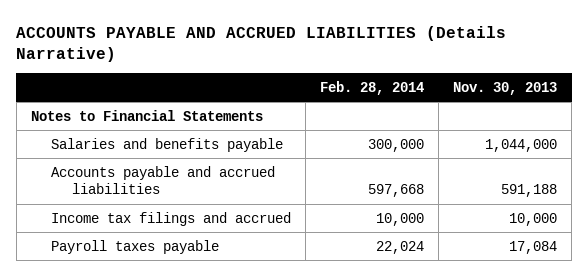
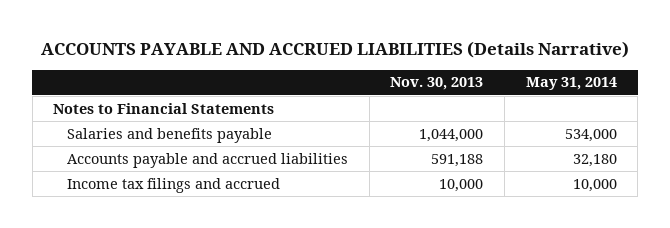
- | Feb. 28, 2014 | Nov. 30, 2013
+ | Nov. 30, 2013 | May 31, 2014
- Payroll taxes payable | 22,024 | 17,084

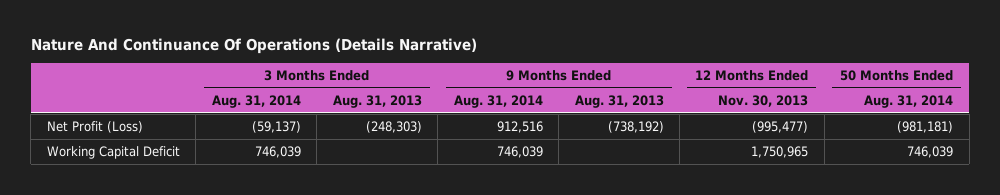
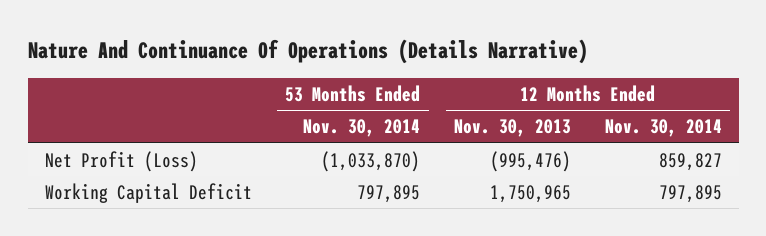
- | 3 Months Ended Aug. 31, 2014 | 3 Months Ended Aug. 31, 2013 | 9 Months Ended Aug. 31, 2014 | 9 Months Ended Aug. 31, 2013 | 12 Months Ended Nov. 30, 2013 | 50 Months Ended Aug. 31, 2014
+ | 53 Months Ended Nov. 30, 2014 | 12 Months Ended Nov. 30, 2013 | 12 Months Ended Nov. 30, 2014
- Net Profit (Loss) | (59,137) | (248,303) | 912,516 | (738,192) | (995,477) | (981,181)
+ Net Profit (Loss) | (1,033,870) | (995,476) | 859,827

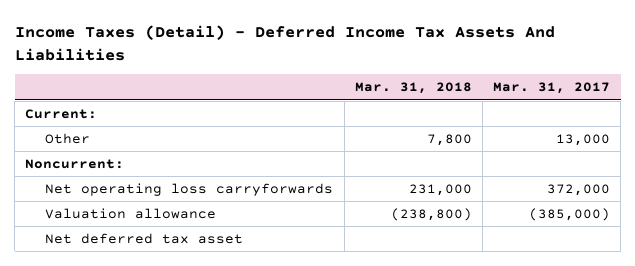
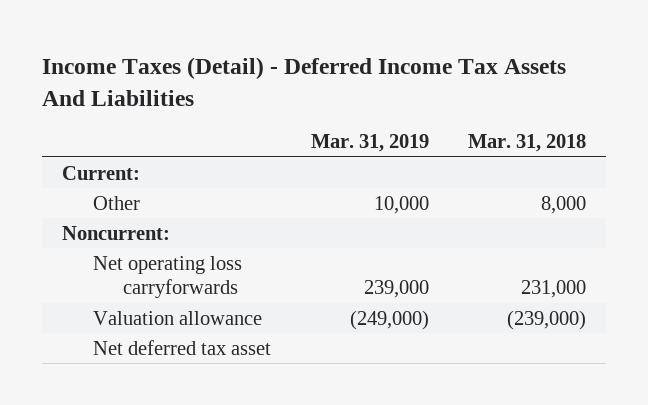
- | Mar. 31, 2018 | Mar. 31, 2017
+ | Mar. 31, 2019 | Mar. 31, 2018
- Other | 7,800 | 13,000
+ Other | 10,000 | 8,000
- Valuation allowance | (238,800) | (385,000)
+ Valuation allowance | (249,000) | (239,000)

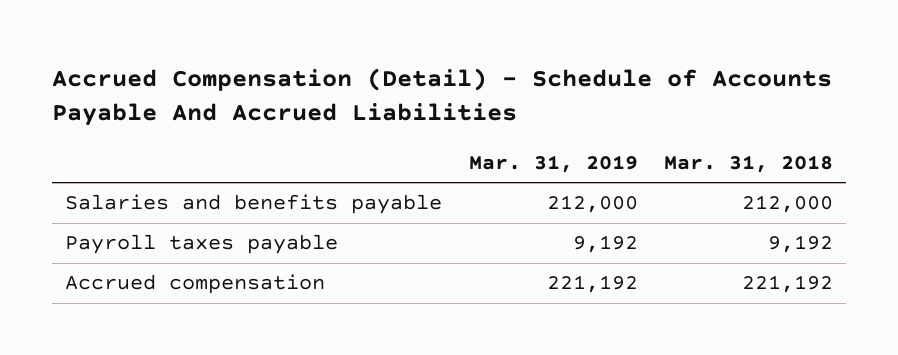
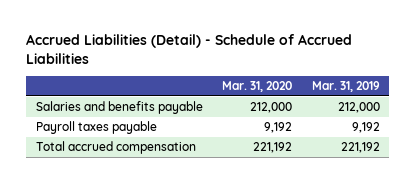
- Accrued Compensation (Detail) - Schedule of Accounts Payable And Accrued Liabilities
+ Accrued Liabilities (Detail) - Schedule of Accrued Liabilities
- | Mar. 31, 2019 | Mar. 31, 2018
+ | Mar. 31, 2020 | Mar. 31, 2019
- Accrued compensation | 221,192 | 221,192
+ Total accrued compensation | 221,192 | 221,192

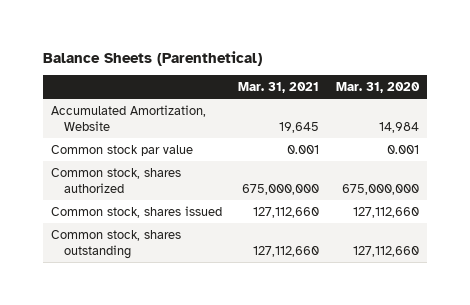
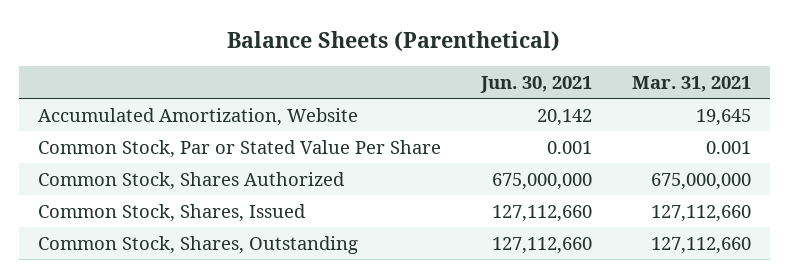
- | Mar. 31, 2021 | Mar. 31, 2020
+ | Jun. 30, 2021 | Mar. 31, 2021
- Common stock par value | 0.001 | 0.001
- Common stock, shares authorized | 675,000,000 | 675,000,000
- Common stock, shares issued | 127,112,660 | 127,112,660
- Common stock, shares outstanding | 127,112,660 | 127,112,660
+ Common Stock, Par or Stated Value Per Share | 0.001 | 0.001
+ Common Stock, Shares Authorized | 675,000,000 | 675,000,000
+ Common Stock, Shares, Issued | 127,112,660 | 127,112,660
+ Common Stock, Shares, Outstanding | 127,112,660 | 127,112,660

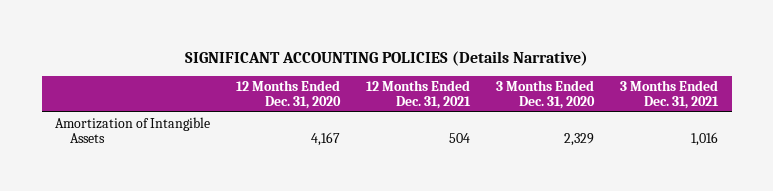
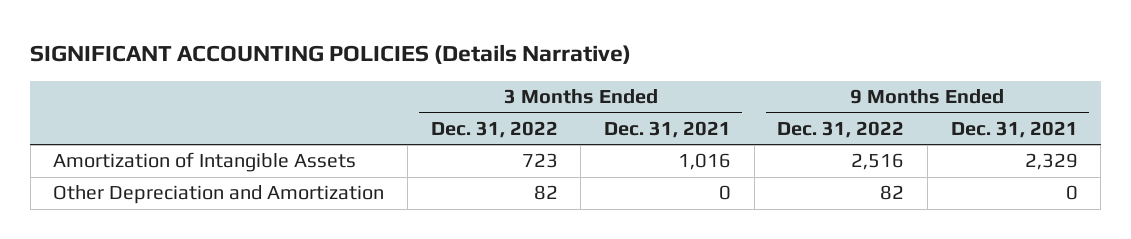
- | 12 Months Ended Dec. 31, 2020 | 12 Months Ended Dec. 31, 2021 | 3 Months Ended Dec. 31, 2020 | 3 Months Ended Dec. 31, 2021
+ | 3 Months Ended Dec. 31, 2022 | 3 Months Ended Dec. 31, 2021 | 9 Months Ended Dec. 31, 2022 | 9 Months Ended Dec. 31, 2021
+ Other Depreciation and Amortization | 82 | 0 | 82 | 0

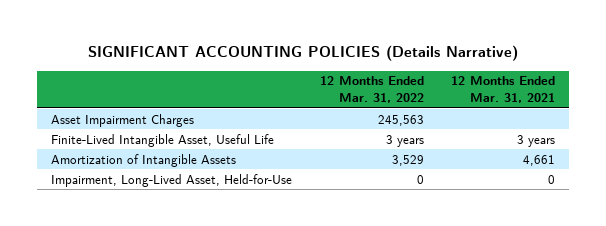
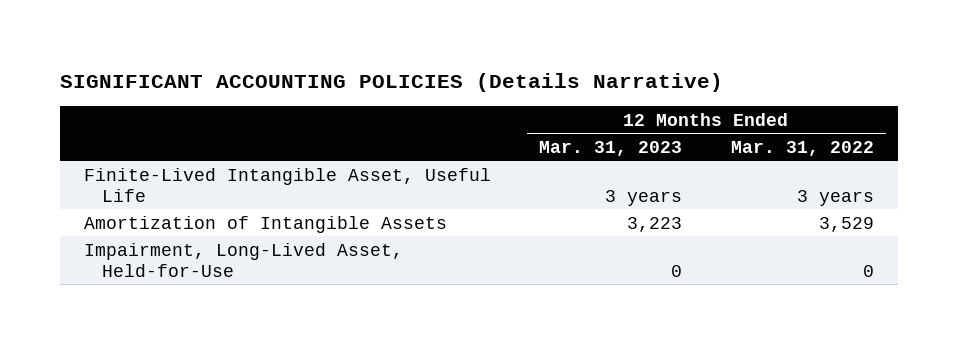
- | 12 Months Ended Mar. 31, 2022 | 12 Months Ended Mar. 31, 2021
+ | 12 Months Ended Mar. 31, 2023 | 12 Months Ended Mar. 31, 2022
- Asset Impairment Charges | 245,563 |

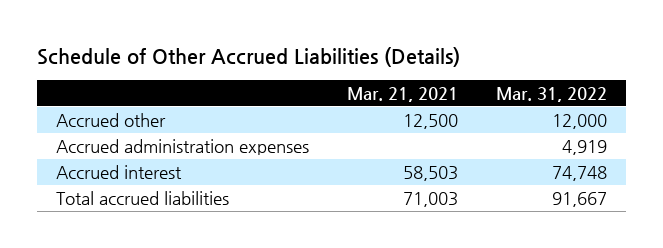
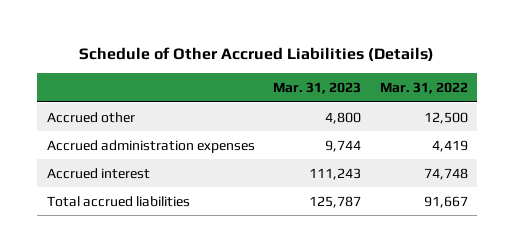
- | Mar. 21, 2021 | Mar. 31, 2022
+ | Mar. 31, 2023 | Mar. 31, 2022
- Accrued other | 12,500 | 12,000
- Accrued administration expenses | | 4,919
+ Accrued other | 4,800 | 12,500
+ Accrued administration expenses | 9,744 | 4,419

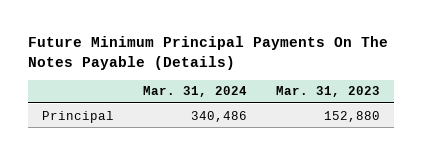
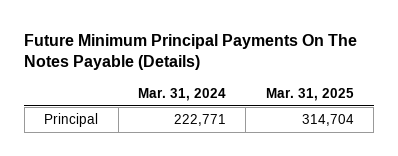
- | Mar. 31, 2024 | Mar. 31, 2023
+ | Mar. 31, 2024 | Mar. 31, 2025
- Principal | 340,486 | 152,880
+ Principal | 222,771 | 314,704

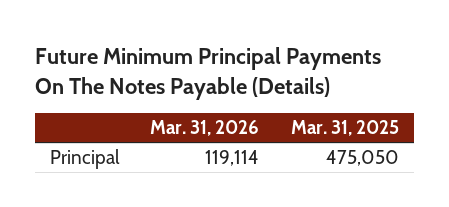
- | Mar. 31, 2024 | Mar. 31, 2025
+ | Mar. 31, 2026 | Mar. 31, 2025
- Principal | 222,771 | 314,704
+ Principal | 119,114 | 475,050

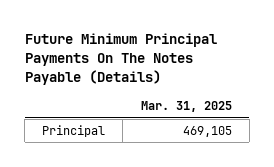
- | Mar. 31, 2026 | Mar. 31, 2025
+ | Mar. 31, 2025
- Principal | 119,114 | 475,050
+ Principal | 469,105

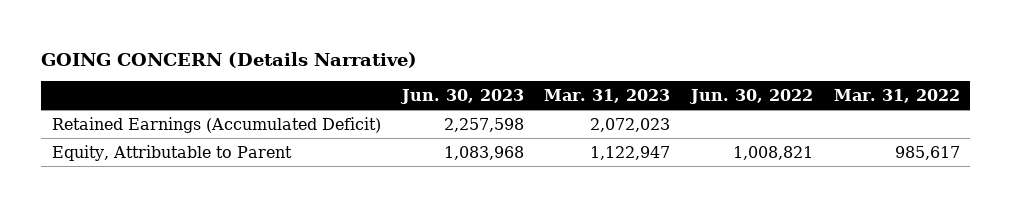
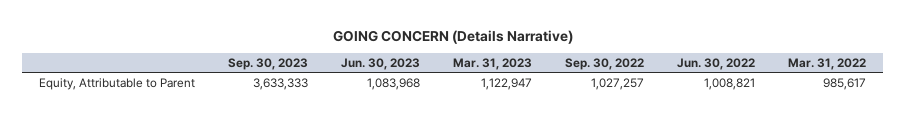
- | Jun. 30, 2023 | Mar. 31, 2023 | Jun. 30, 2022 | Mar. 31, 2022
+ | Sep. 30, 2023 | Jun. 30, 2023 | Mar. 31, 2023 | Sep. 30, 2022 | Jun. 30, 2022 | Mar. 31, 2022
- Retained Earnings (Accumulated Deficit) | 2,257,598 | 2,072,023 | |

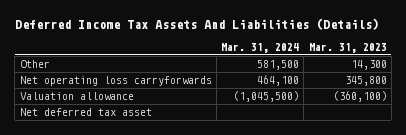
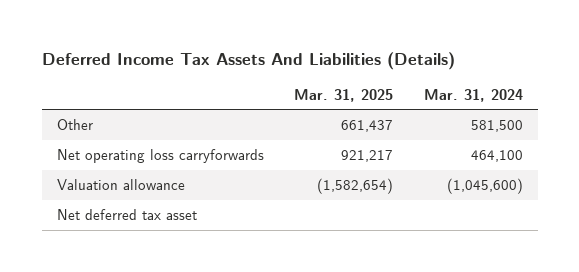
- | Mar. 31, 2024 | Mar. 31, 2023
+ | Mar. 31, 2025 | Mar. 31, 2024
- Valuation allowance | (1,045,500) | (360,100)
+ Valuation allowance | (1,582,654) | (1,045,600)

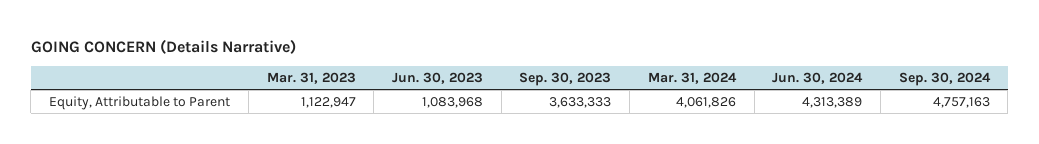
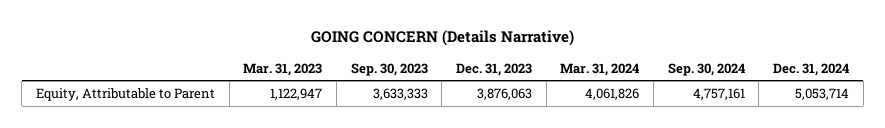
- | Mar. 31, 2023 | Jun. 30, 2023 | Sep. 30, 2023 | Mar. 31, 2024 | Jun. 30, 2024 | Sep. 30, 2024
+ | Mar. 31, 2023 | Sep. 30, 2023 | Dec. 31, 2023 | Mar. 31, 2024 | Sep. 30, 2024 | Dec. 31, 2024
- Equity, Attributable to Parent | 1,122,947 | 1,083,968 | 3,633,333 | 4,061,826 | 4,313,389 | 4,757,163
+ Equity, Attributable to Parent | 1,122,947 | 3,633,333 | 3,876,063 | 4,061,826 | 4,757,161 | 5,053,714

